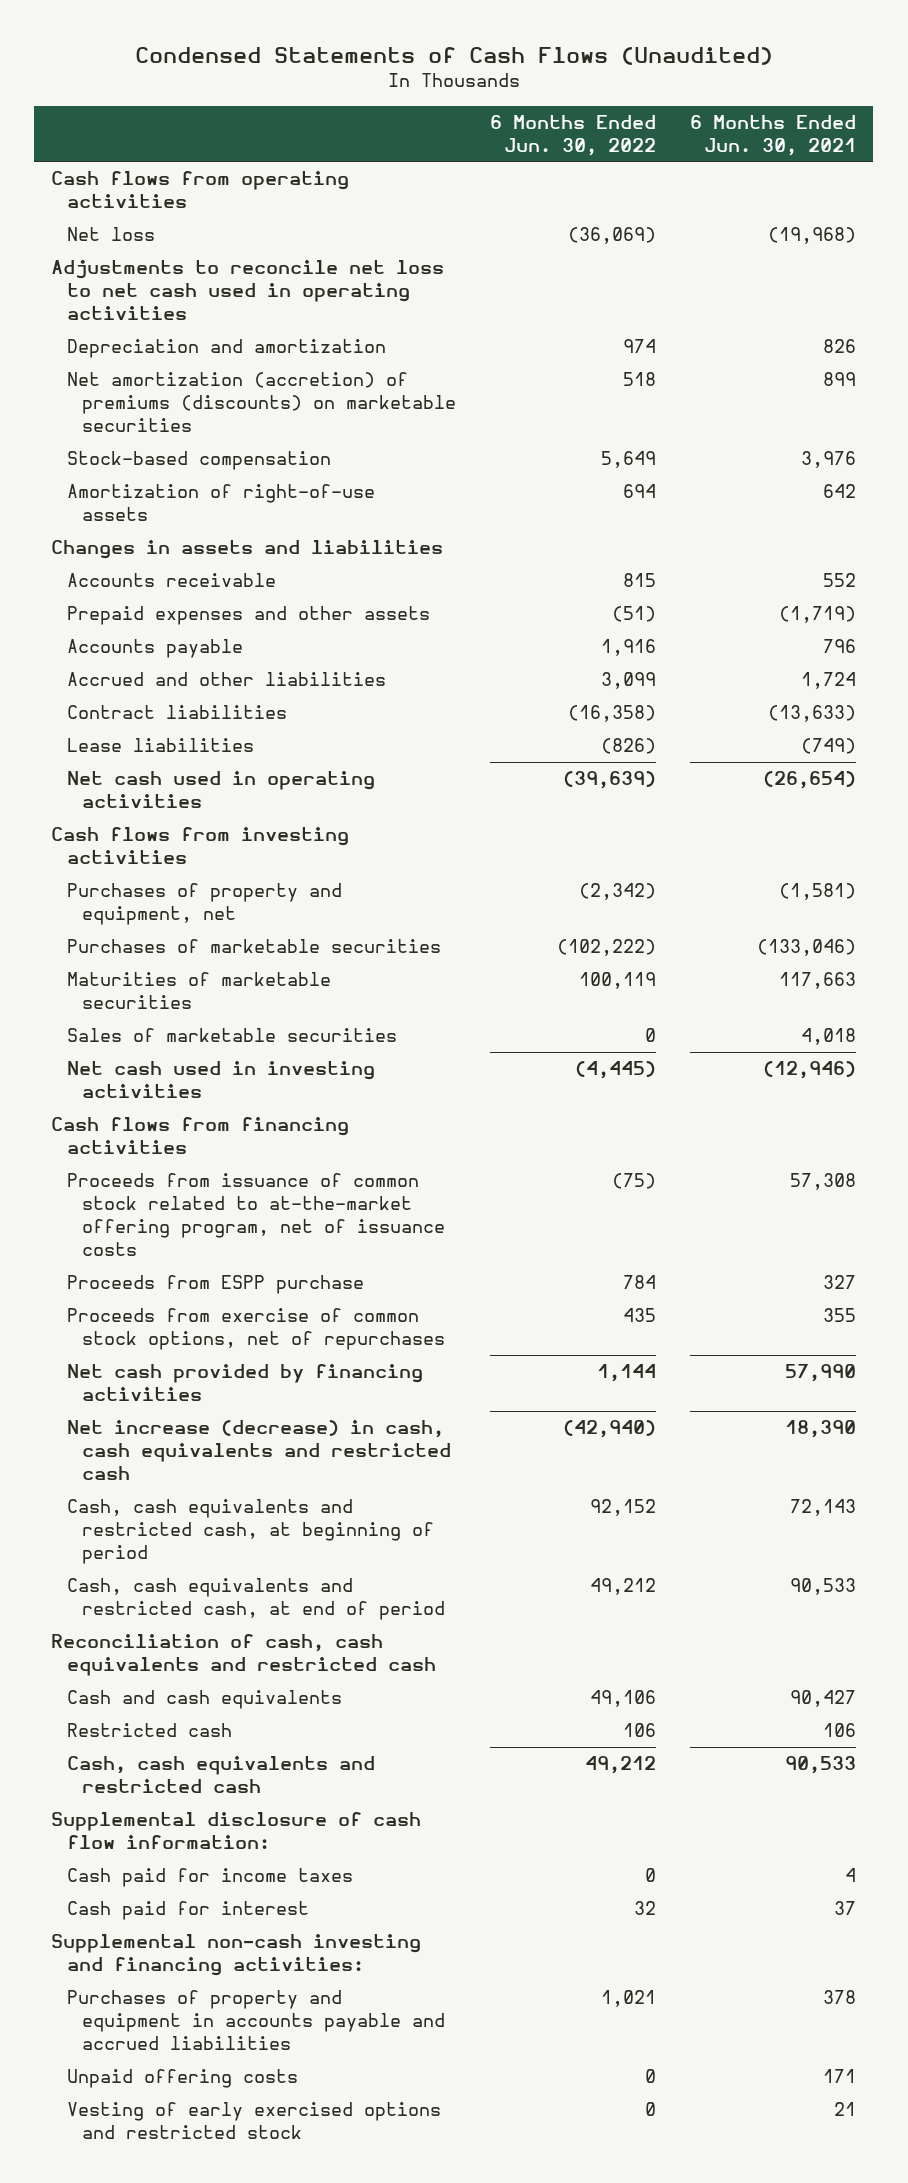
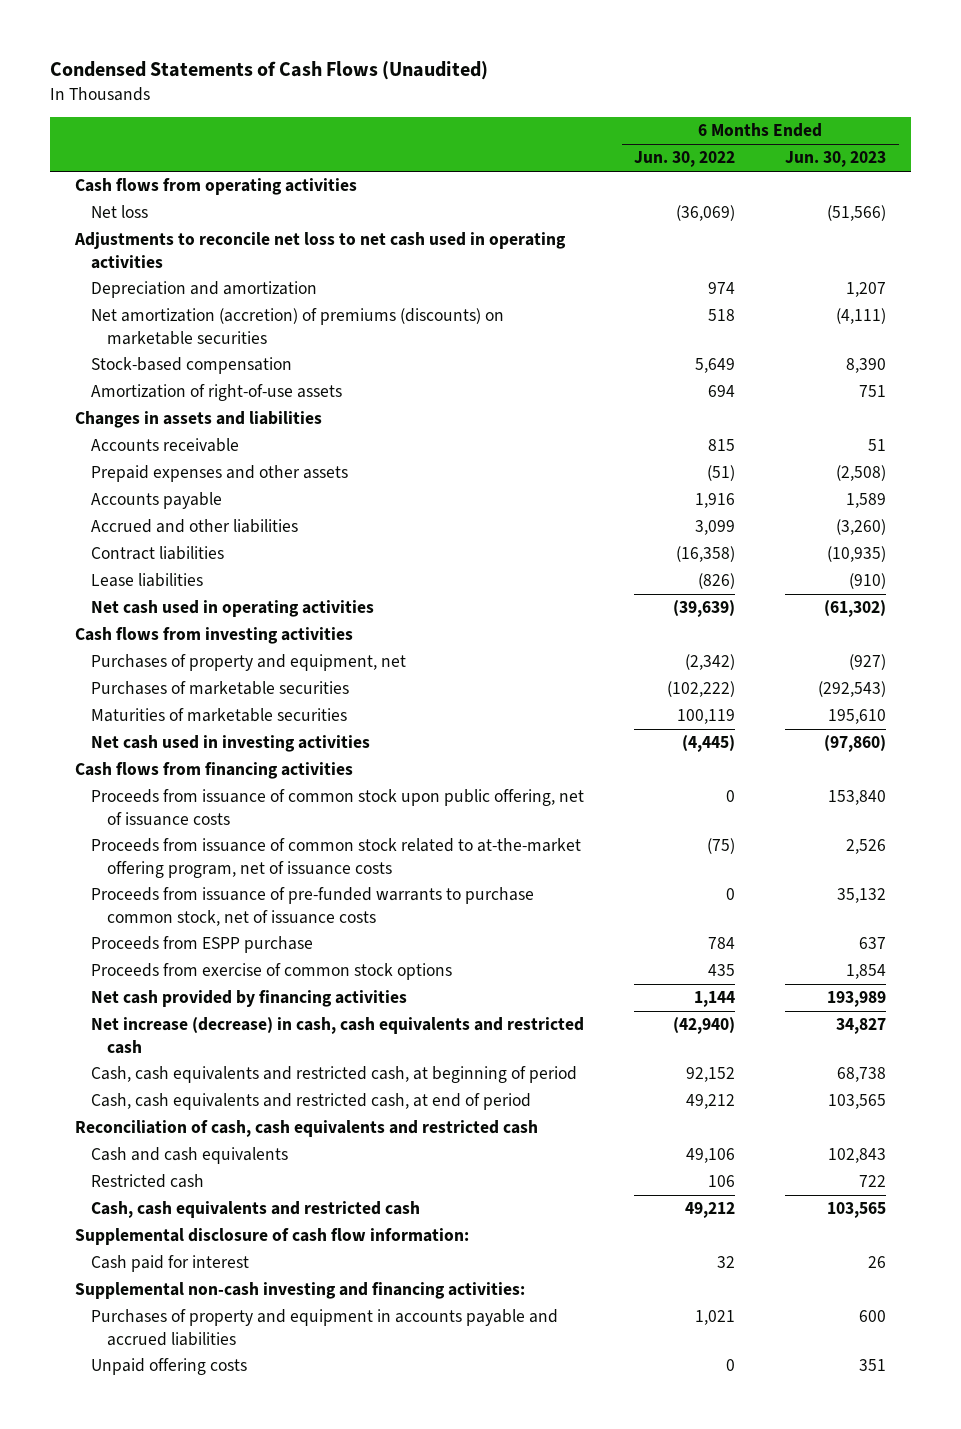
- | 6 Months Ended Jun. 30, 2022 | 6 Months Ended Jun. 30, 2021
+ | 6 Months Ended Jun. 30, 2022 | 6 Months Ended Jun. 30, 2023
- Sales of marketable securities | 0 | 4,018
+ Proceeds from issuance of common stock upon public offering, net of issuance costs | 0 | 153,840
+ Proceeds from issuance of pre-funded warrants to purchase common stock, net of issuance costs | 0 | 35,132
- Proceeds from exercise of common stock options, net of repurchases | 435 | 355
+ Proceeds from exercise of common stock options | 435 | 1,854
- Cash paid for income taxes | 0 | 4
- Vesting of early exercised options and restricted stock | 0 | 21

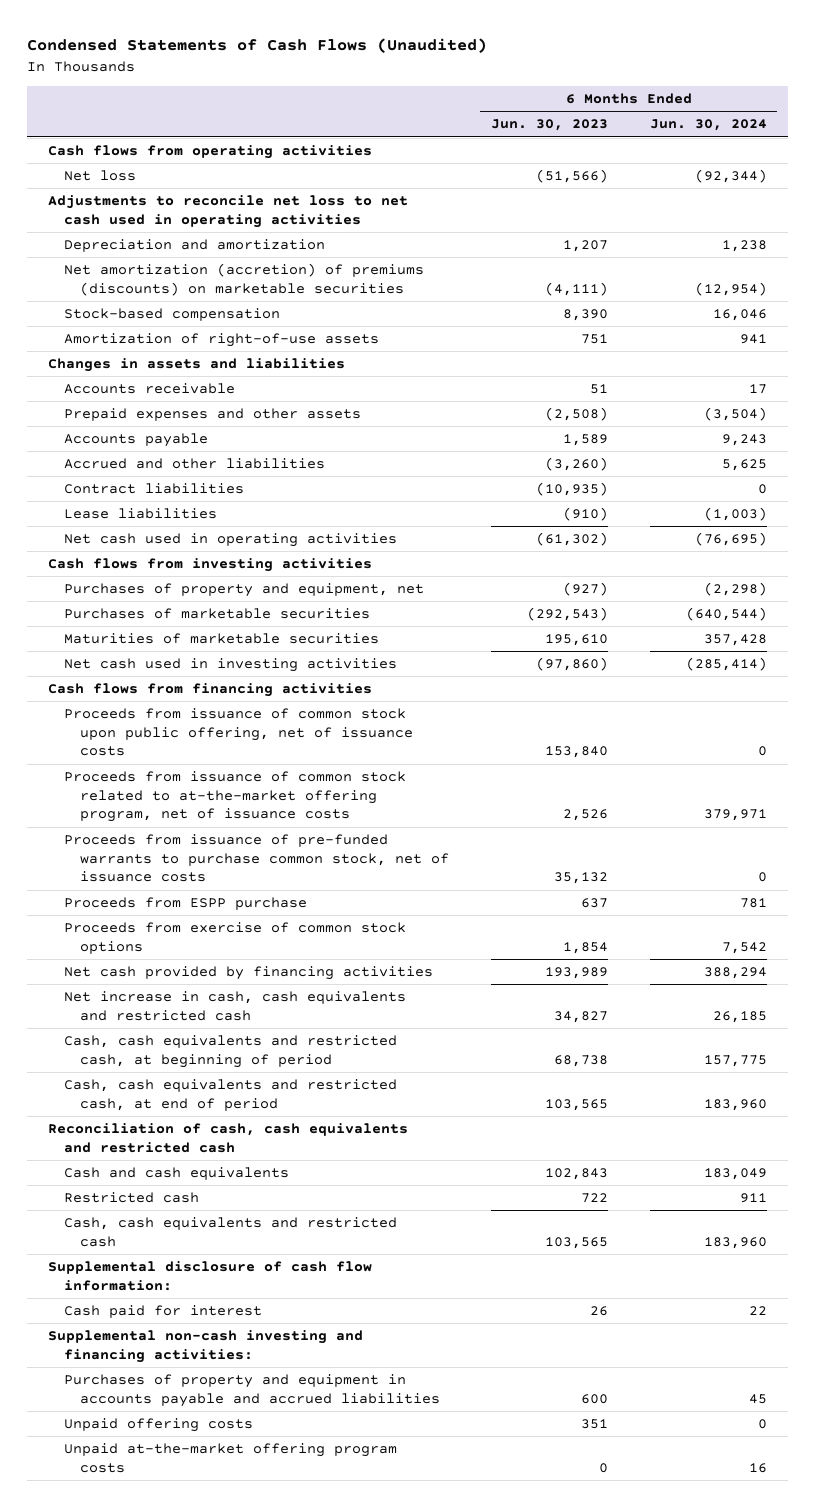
- | 6 Months Ended Jun. 30, 2022 | 6 Months Ended Jun. 30, 2023
+ | 6 Months Ended Jun. 30, 2023 | 6 Months Ended Jun. 30, 2024
- Net increase (decrease) in cash, cash equivalents and restricted cash | (42,940) | 34,827
+ Net increase in cash, cash equivalents and restricted cash | 34,827 | 26,185
+ Unpaid at-the-market offering program costs | 0 | 16

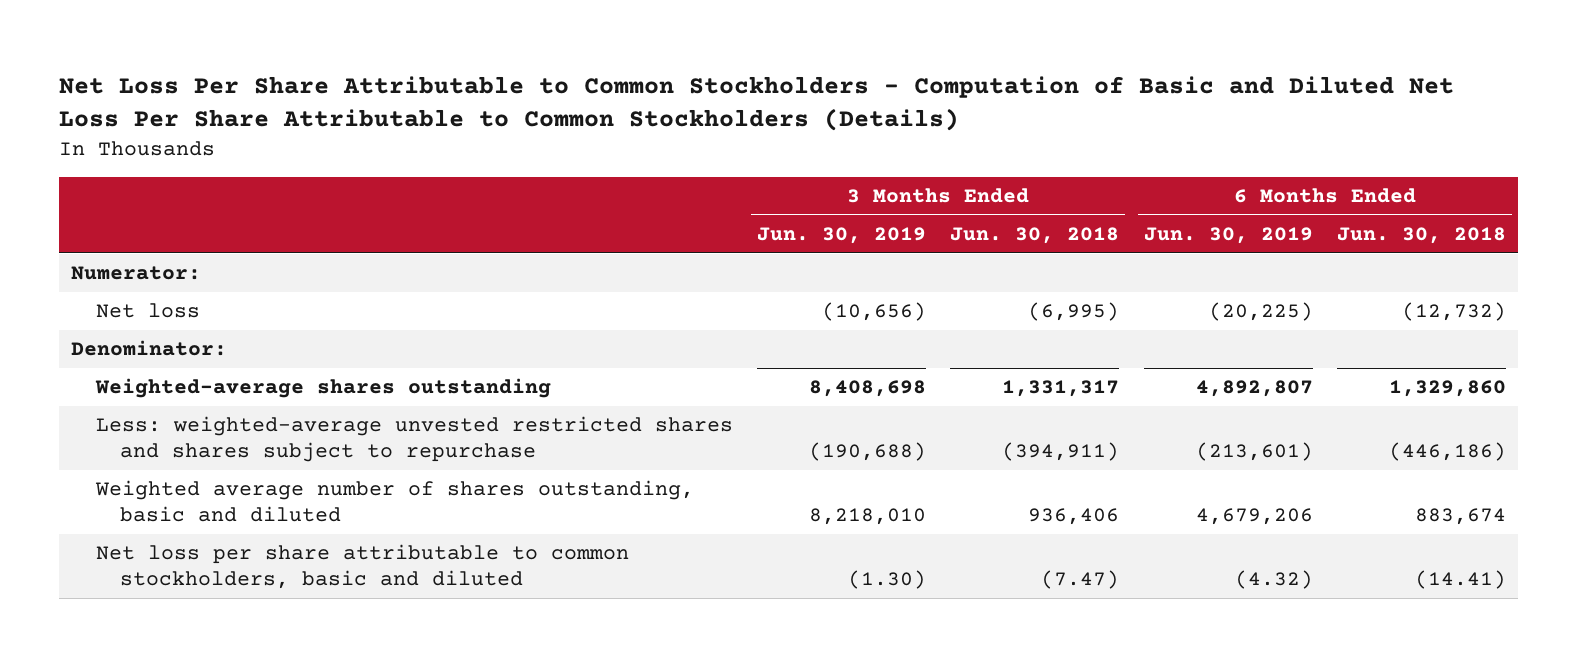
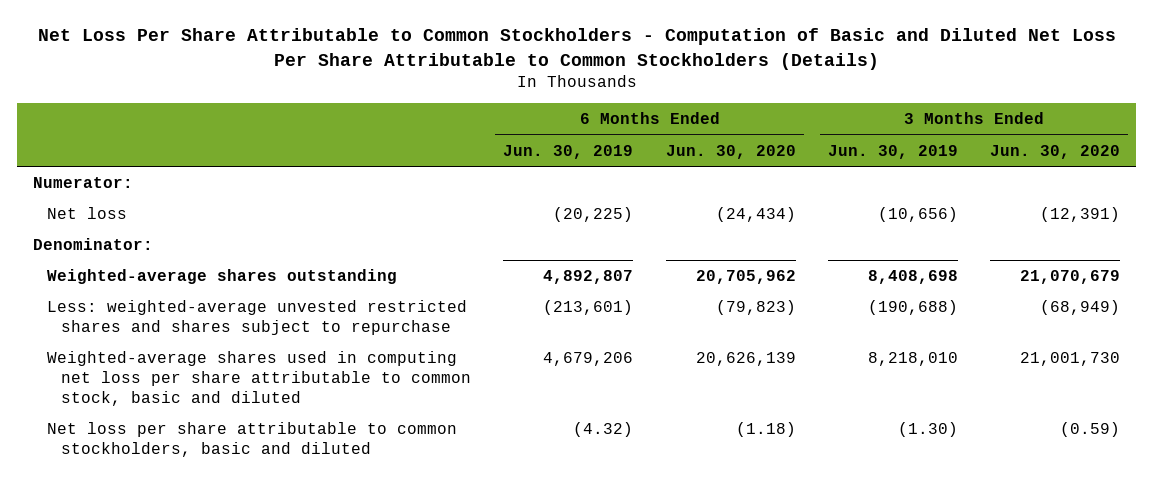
- | 3 Months Ended Jun. 30, 2019 | 3 Months Ended Jun. 30, 2018 | 6 Months Ended Jun. 30, 2019 | 6 Months Ended Jun. 30, 2018
+ | 6 Months Ended Jun. 30, 2019 | 6 Months Ended Jun. 30, 2020 | 3 Months Ended Jun. 30, 2019 | 3 Months Ended Jun. 30, 2020
- Weighted average number of shares outstanding, basic and diluted | 8,218,010 | 936,406 | 4,679,206 | 883,674
+ Weighted-average shares used in computing net loss per share attributable to common stock, basic and diluted | 4,679,206 | 20,626,139 | 8,218,010 | 21,001,730

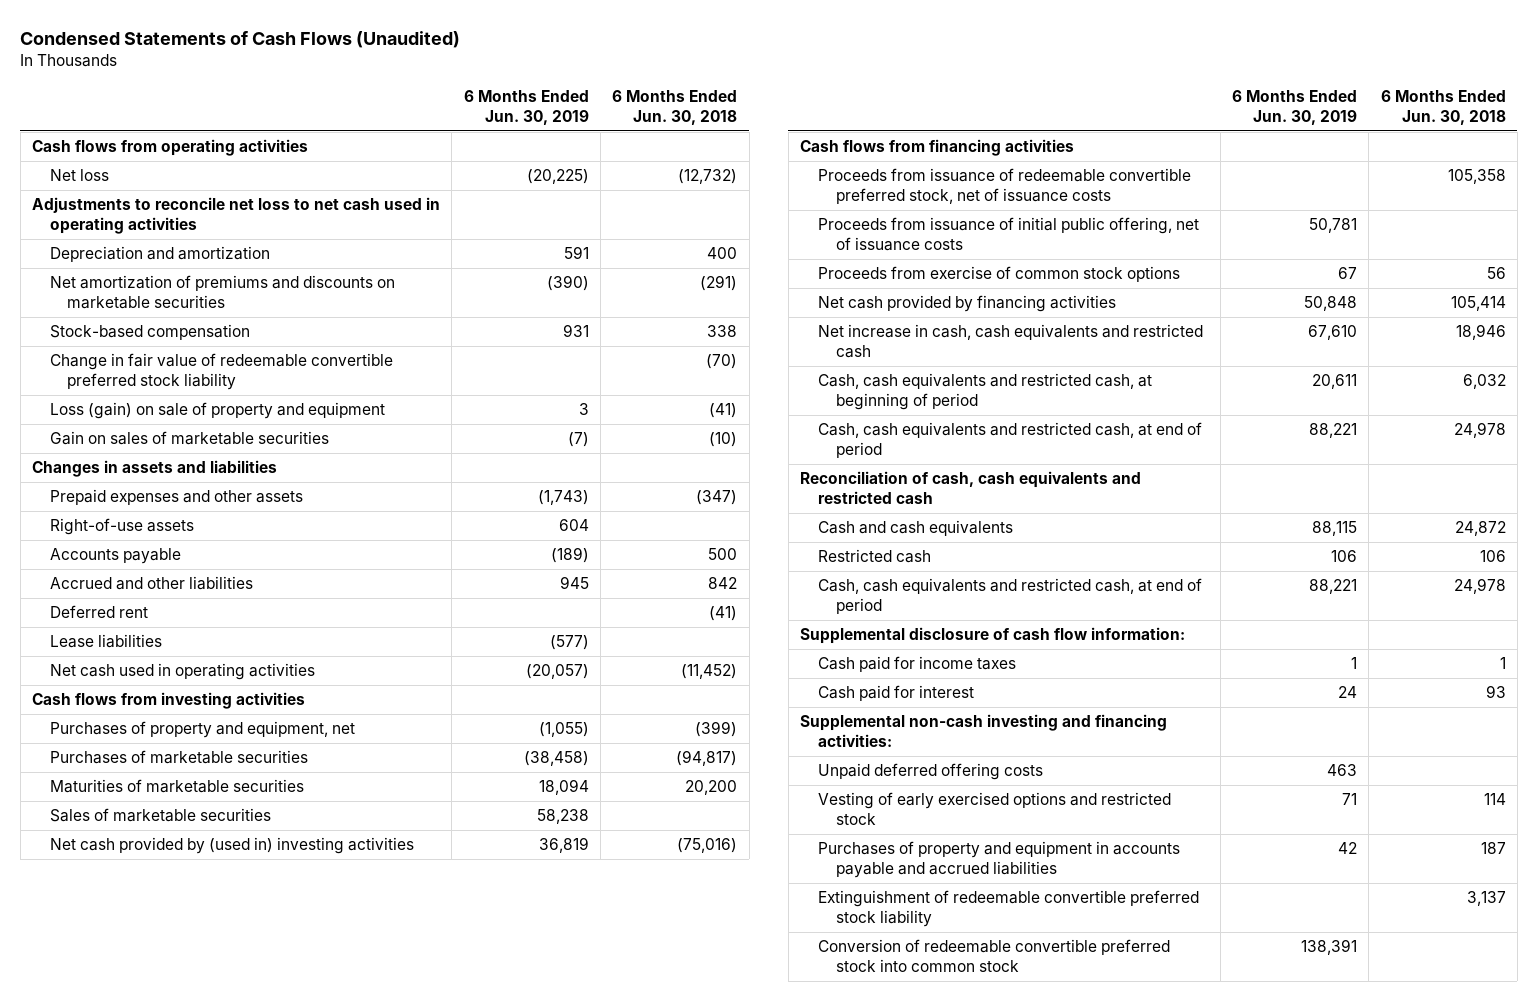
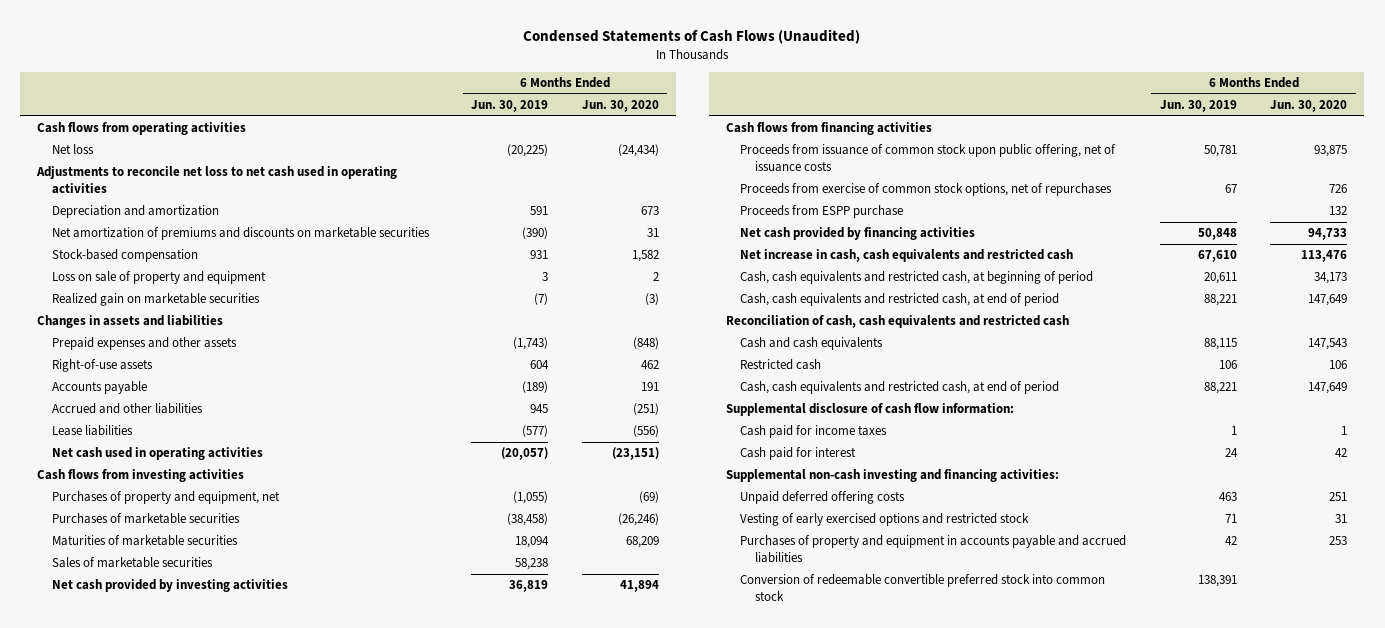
- | 6 Months Ended Jun. 30, 2019 | 6 Months Ended Jun. 30, 2018
+ | 6 Months Ended Jun. 30, 2019 | 6 Months Ended Jun. 30, 2020
- Change in fair value of redeemable convertible preferred stock liability | | (70)
- Loss (gain) on sale of property and equipment | 3 | (41)
- Gain on sales of marketable securities | (7) | (10)
+ Loss on sale of property and equipment | 3 | 2
+ Realized gain on marketable securities | (7) | (3)
- Deferred rent | | (41)
- Net cash provided by (used in) investing activities | 36,819 | (75,016)
+ Net cash provided by investing activities | 36,819 | 41,894
- Proceeds from issuance of redeemable convertible preferred stock, net of issuance costs | | 105,358
- Proceeds from issuance of initial public offering, net of issuance costs | 50,781 |
- Proceeds from exercise of common stock options | 67 | 56
+ Proceeds from issuance of common stock upon public offering, net of issuance costs | 50,781 | 93,875
+ Proceeds from exercise of common stock options, net of repurchases | 67 | 726
+ Proceeds from ESPP purchase | | 132
- Extinguishment of redeemable convertible preferred stock liability | | 3,137

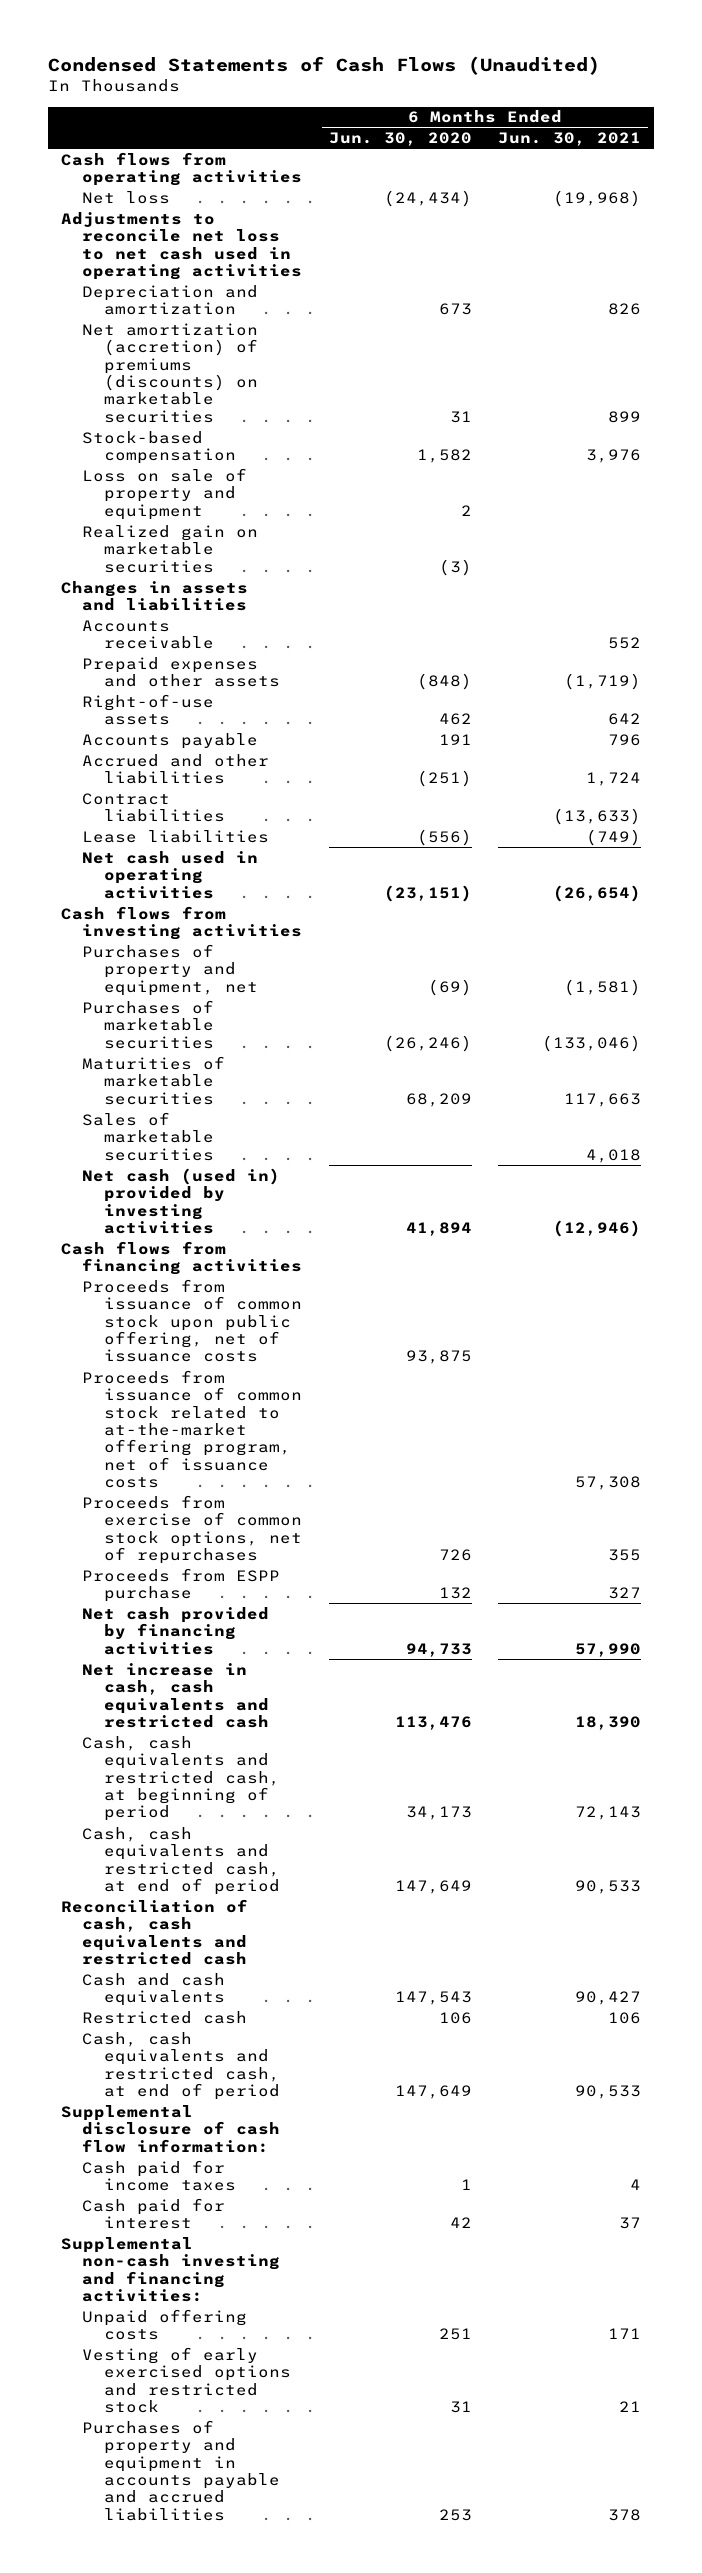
- | 6 Months Ended Jun. 30, 2019 | 6 Months Ended Jun. 30, 2020
+ | 6 Months Ended Jun. 30, 2020 | 6 Months Ended Jun. 30, 2021
- Net amortization of premiums and discounts on marketable securities | (390) | 31
+ Net amortization (accretion) of premiums (discounts) on marketable securities | 31 | 899
+ Accounts receivable | | 552
+ Contract liabilities | | (13,633)
- Net cash provided by investing activities | 36,819 | 41,894
+ Net cash (used in) provided by investing activities | 41,894 | (12,946)
+ Proceeds from issuance of common stock related to at-the-market offering program, net of issuance costs | | 57,308
- Unpaid deferred offering costs | 463 | 251
+ Unpaid offering costs | 251 | 171
- Conversion of redeemable convertible preferred stock into common stock | 138,391 |

